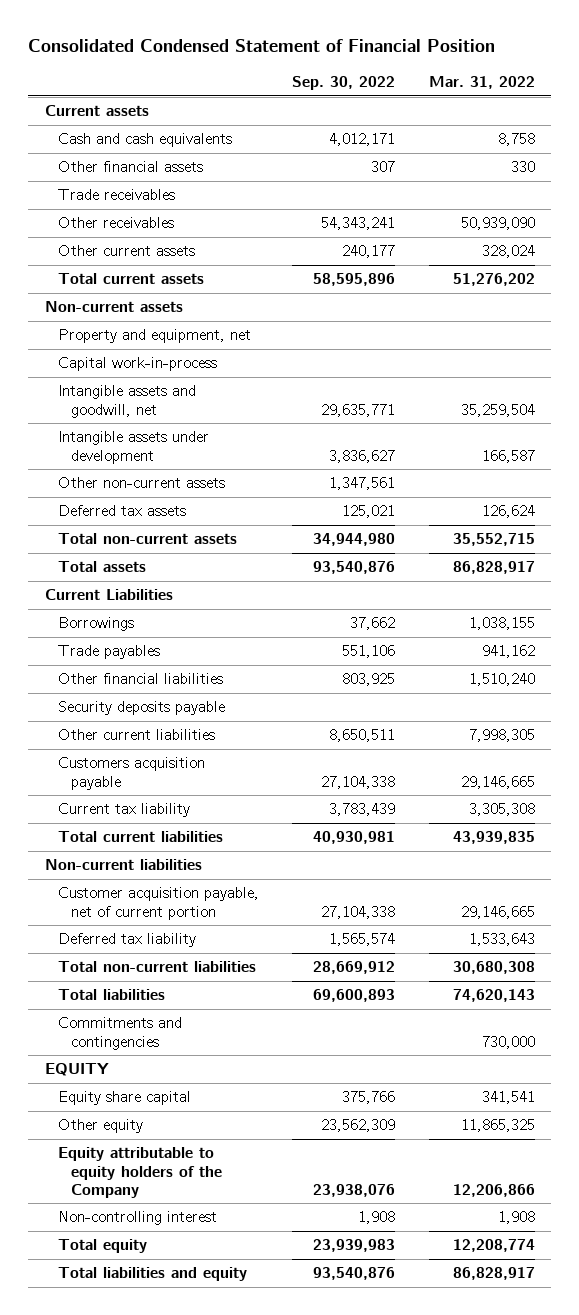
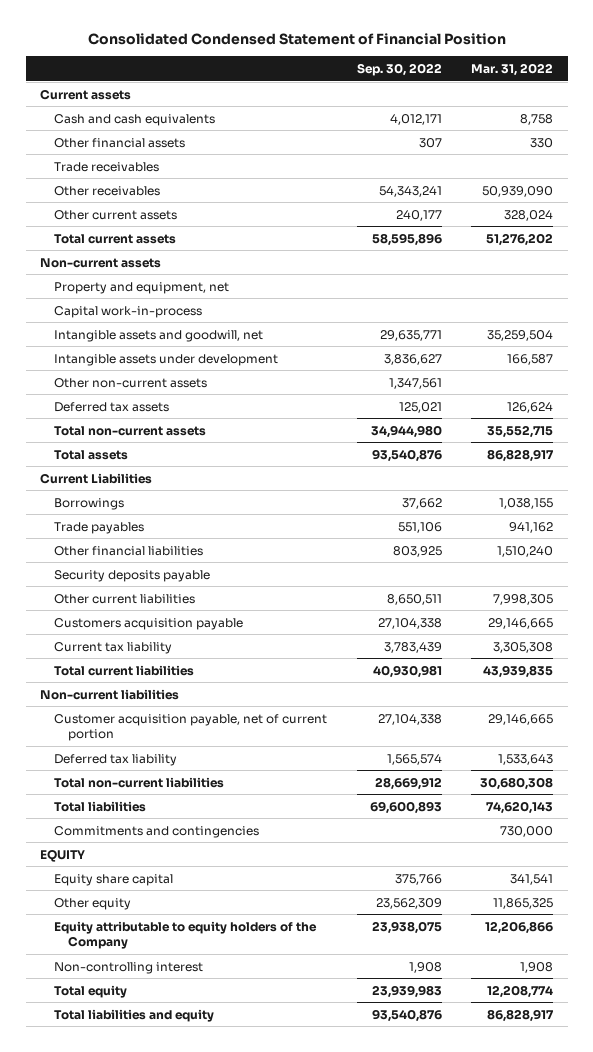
- Equity attributable to equity holders of the Company | 23,938,076 | 12,206,866
+ Equity attributable to equity holders of the Company | 23,938,075 | 12,206,866

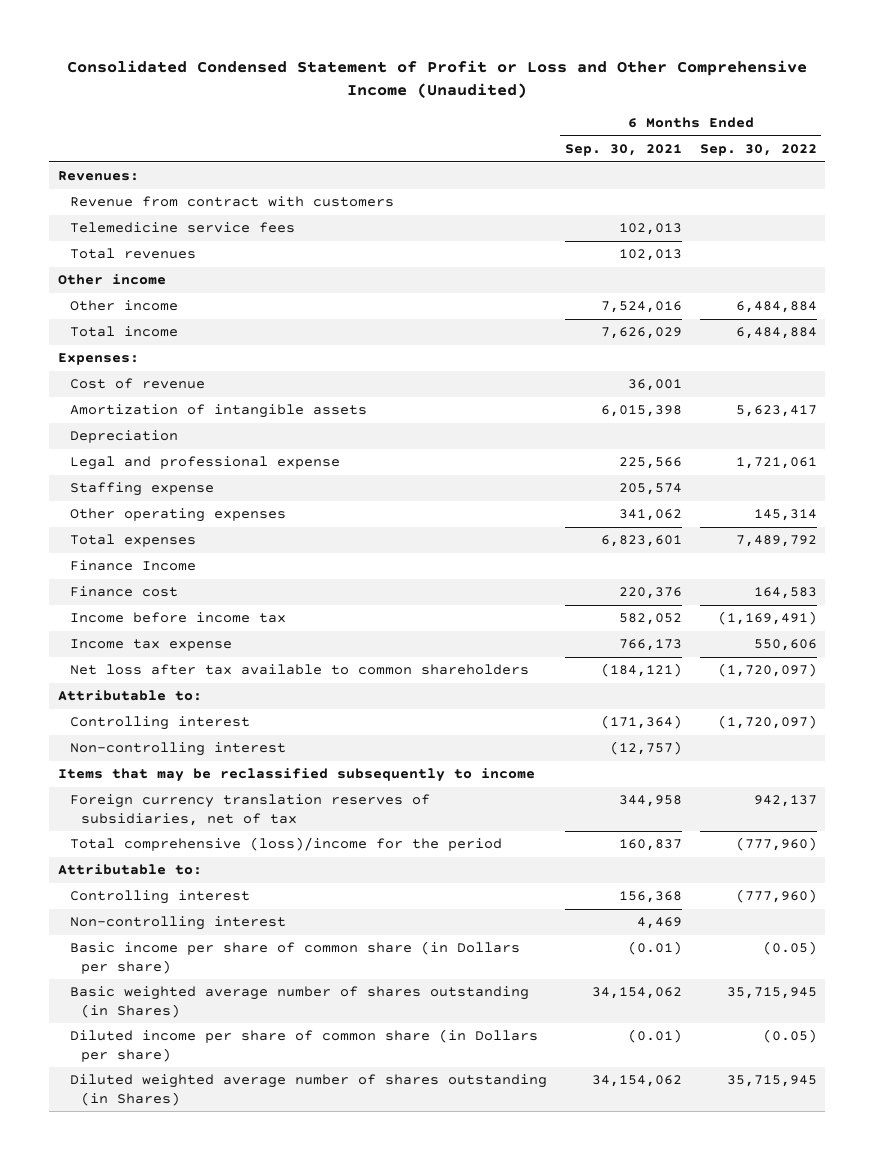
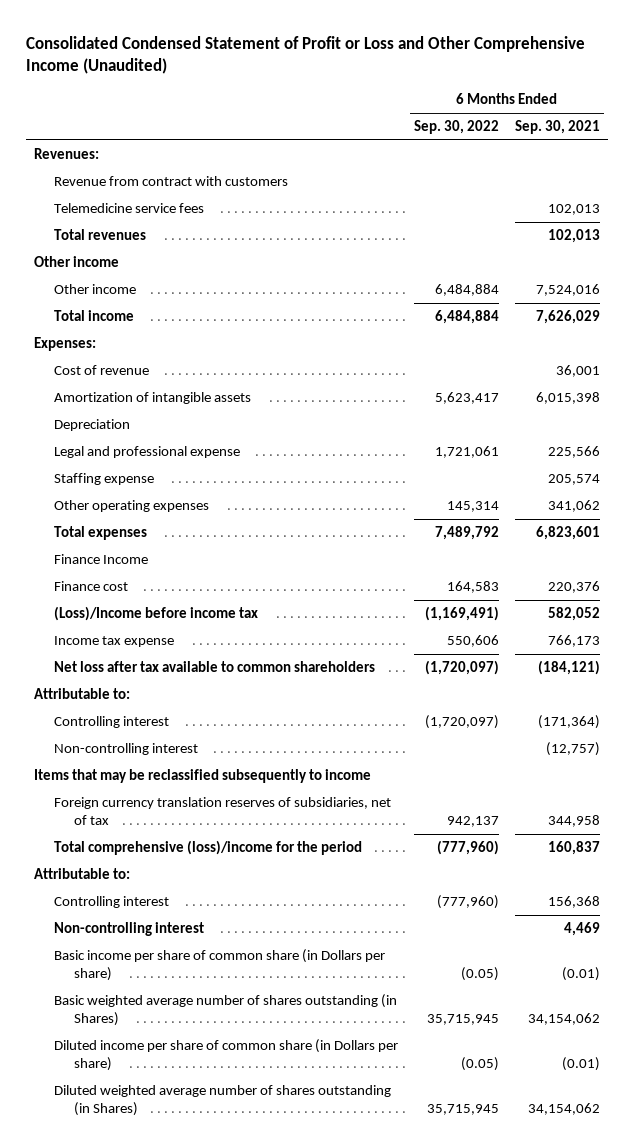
- | 6 Months Ended Sep. 30, 2021 | 6 Months Ended Sep. 30, 2022
+ | 6 Months Ended Sep. 30, 2022 | 6 Months Ended Sep. 30, 2021
- Income before income tax | 582,052 | (1,169,491)
+ (Loss)/Income before income tax | (1,169,491) | 582,052

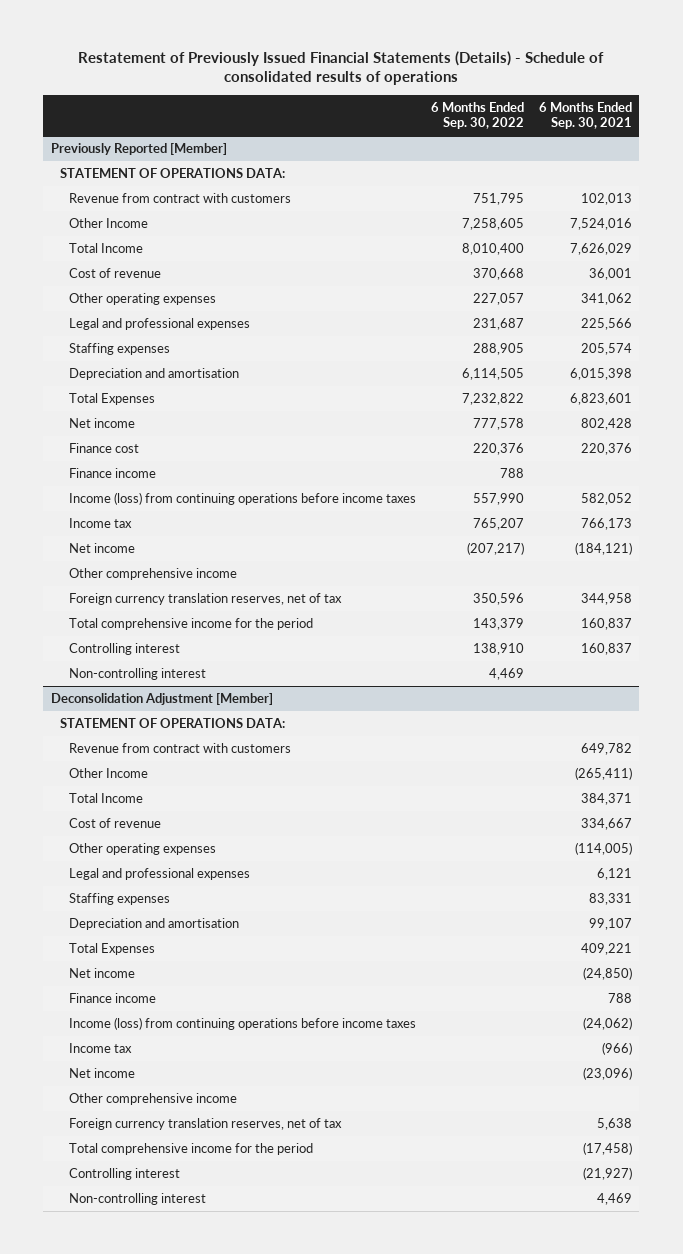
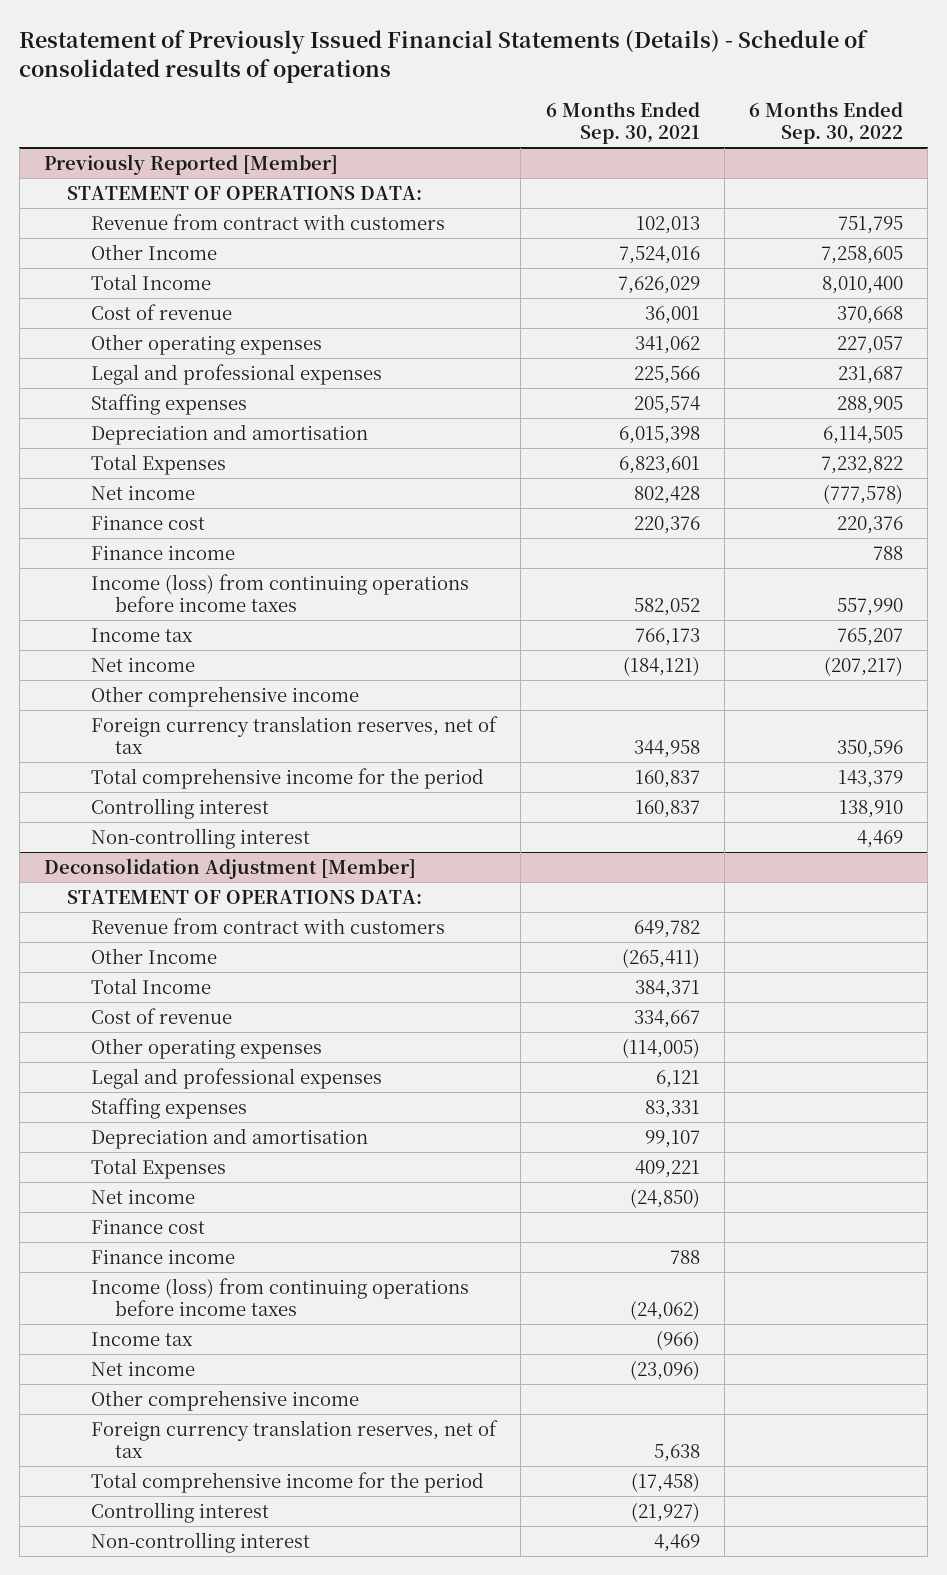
- | 6 Months Ended Sep. 30, 2022 | 6 Months Ended Sep. 30, 2021
+ | 6 Months Ended Sep. 30, 2021 | 6 Months Ended Sep. 30, 2022
@ Previously Reported [Member]
- Net income | 777,578 | 802,428
+ Net income | 802,428 | (777,578)
@ Deconsolidation Adjustment [Member]
+ Finance cost

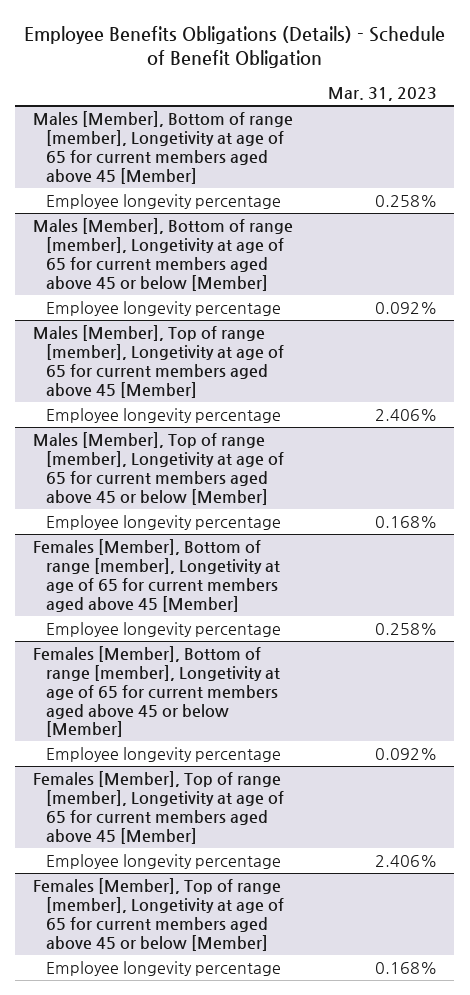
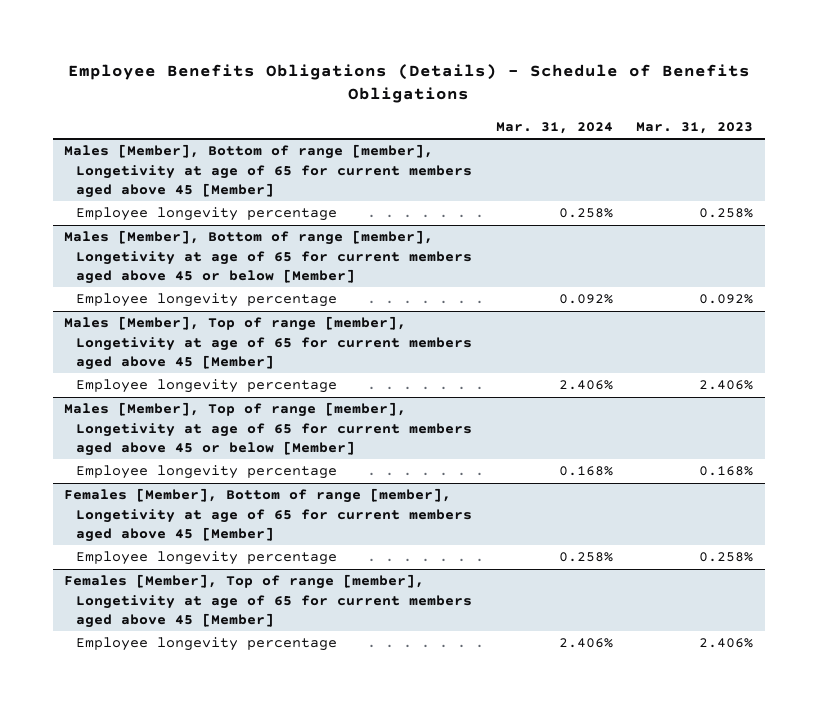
- Employee Benefits Obligations (Details) - Schedule of Benefit Obligation
+ Employee Benefits Obligations (Details) - Schedule of Benefits Obligations
- | Mar. 31, 2023
+ | Mar. 31, 2024 | Mar. 31, 2023
- Females [Member], Bottom of range [member], Longetivity at age of 65 for current members aged above 45 or below [Member]
- Employee longevity percentage | 0.092%
- Females [Member], Top of range [member], Longetivity at age of 65 for current members aged above 45 or below [Member]
- Employee longevity percentage | 0.168%

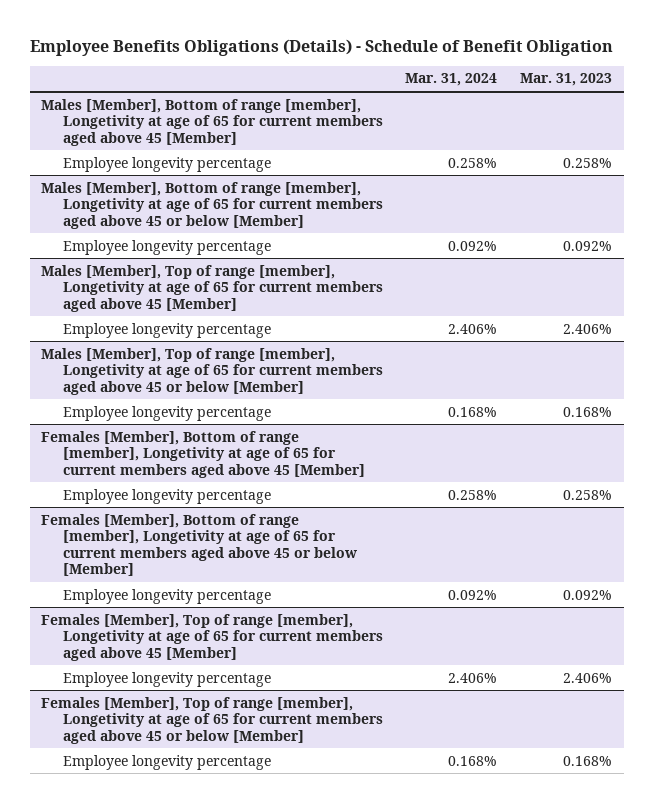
- Employee Benefits Obligations (Details) - Schedule of Benefits Obligations
+ Employee Benefits Obligations (Details) - Schedule of Benefit Obligation
+ Females [Member], Bottom of range [member], Longetivity at age of 65 for current members aged above 45 or below [Member]
+ Employee longevity percentage | 0.092% | 0.092%
+ Females [Member], Top of range [member], Longetivity at age of 65 for current members aged above 45 or below [Member]
+ Employee longevity percentage | 0.168% | 0.168%

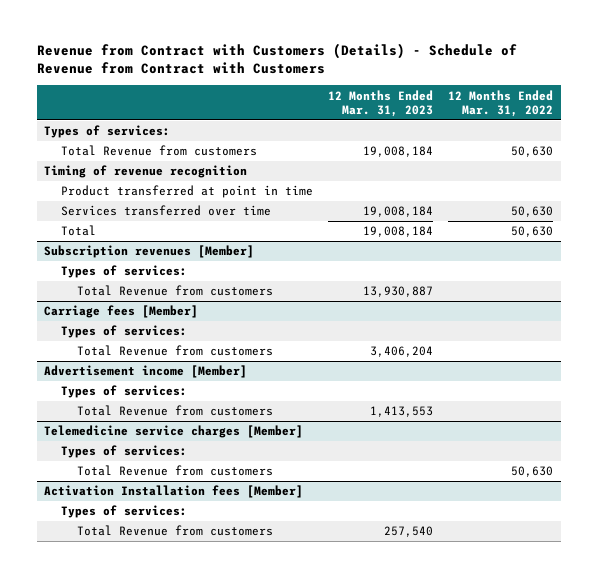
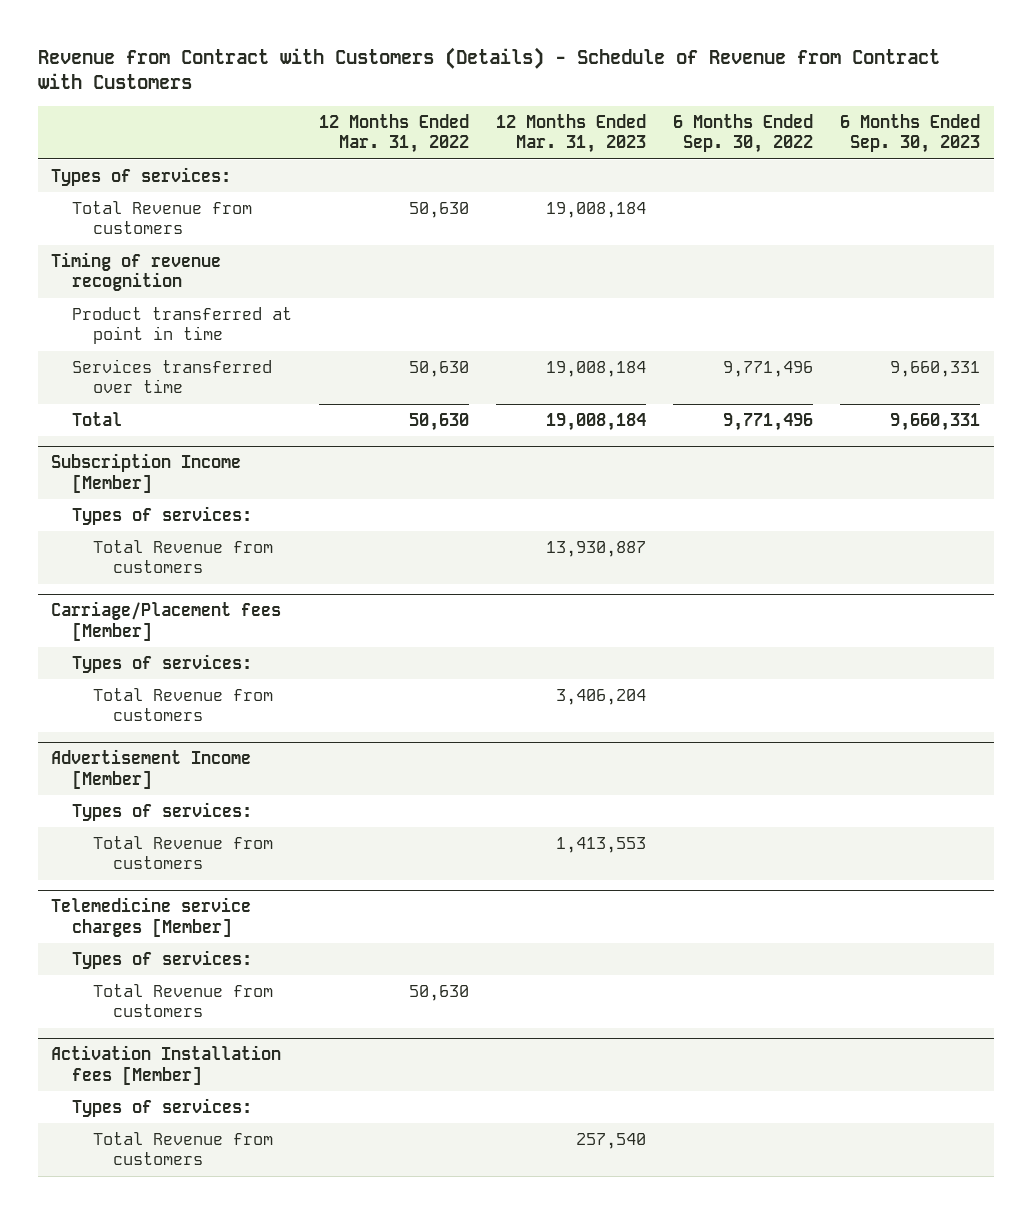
- | 12 Months Ended Mar. 31, 2023 | 12 Months Ended Mar. 31, 2022
+ | 12 Months Ended Mar. 31, 2022 | 12 Months Ended Mar. 31, 2023 | 6 Months Ended Sep. 30, 2022 | 6 Months Ended Sep. 30, 2023
- Subscription revenues [Member]
+ Subscription Income [Member]
- Carriage fees [Member]
+ Carriage/Placement fees [Member]
- Advertisement income [Member]
+ Advertisement Income [Member]

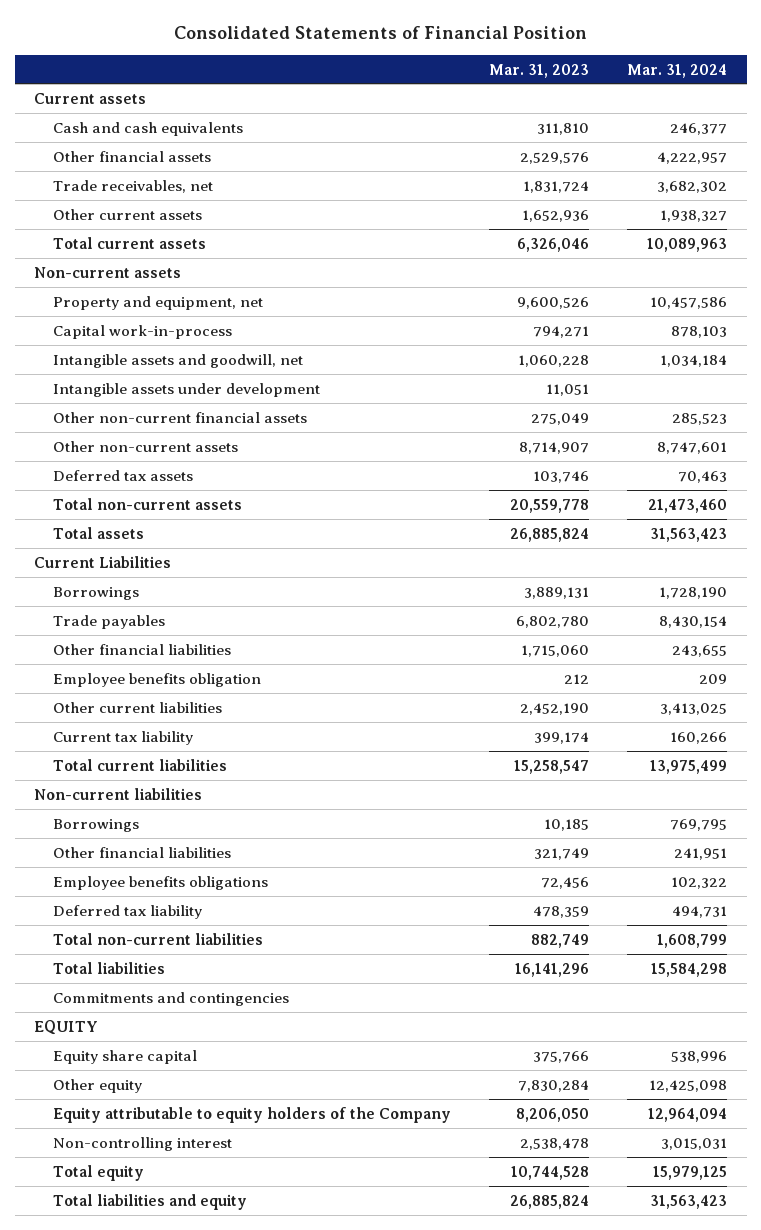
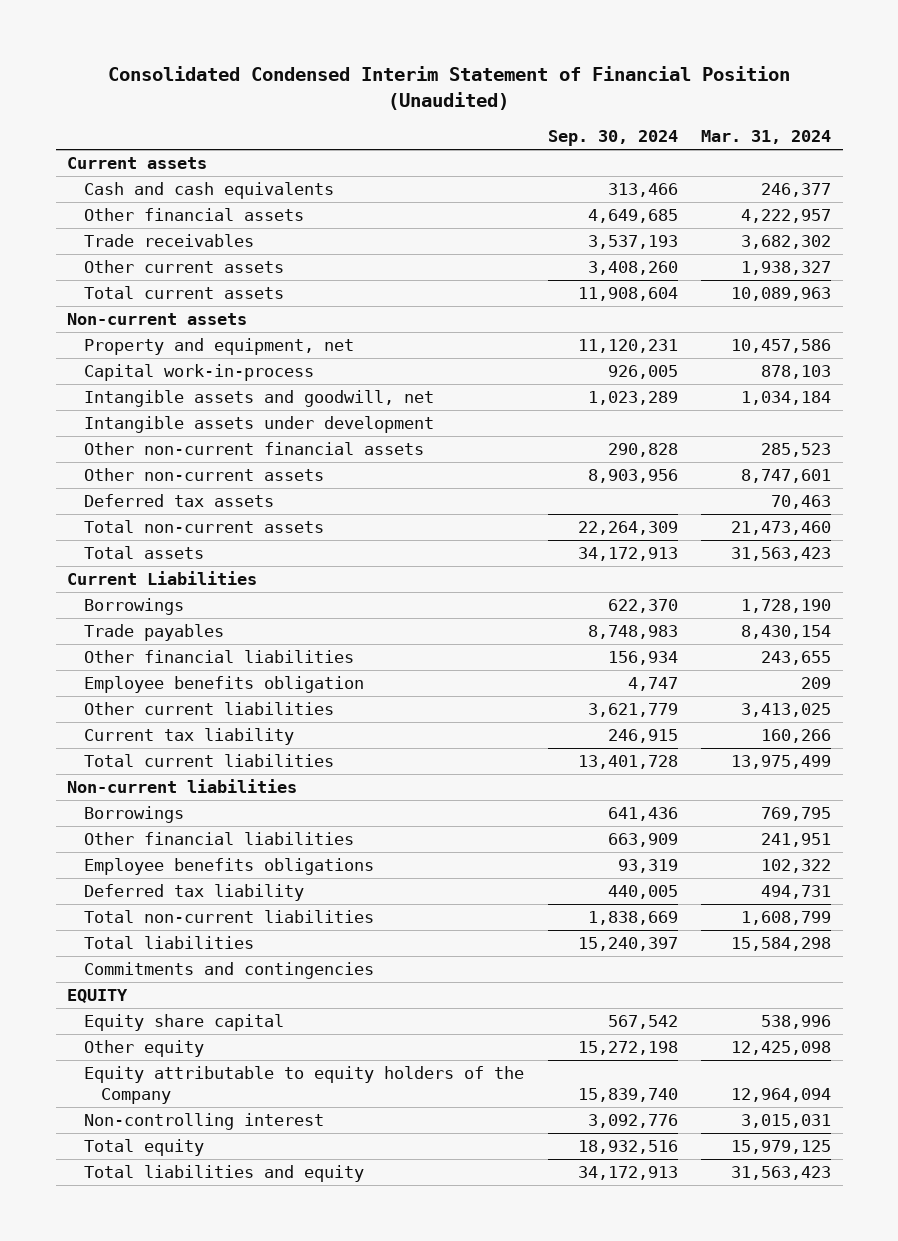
- Consolidated Statements of Financial Position
+ Consolidated Condensed Interim Statement of Financial Position (Unaudited)
- | Mar. 31, 2023 | Mar. 31, 2024
+ | Sep. 30, 2024 | Mar. 31, 2024
- Trade receivables, net | 1,831,724 | 3,682,302
+ Trade receivables | 3,537,193 | 3,682,302

